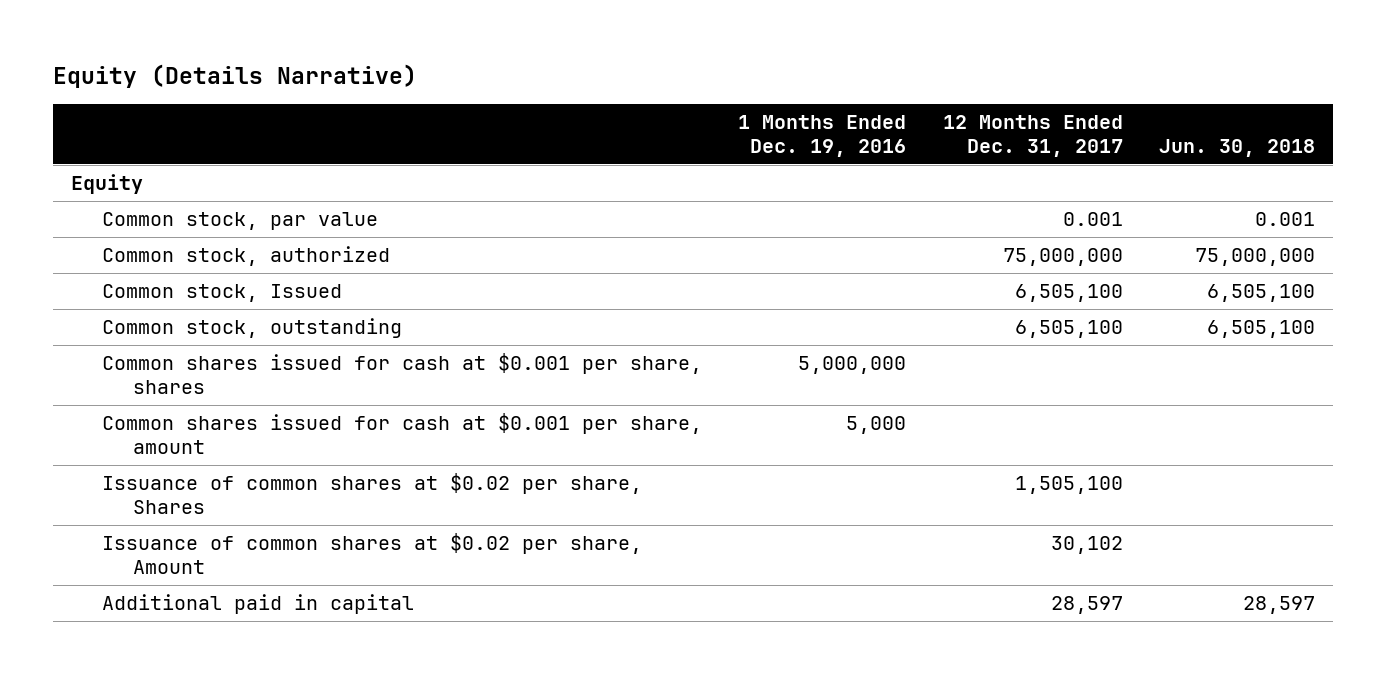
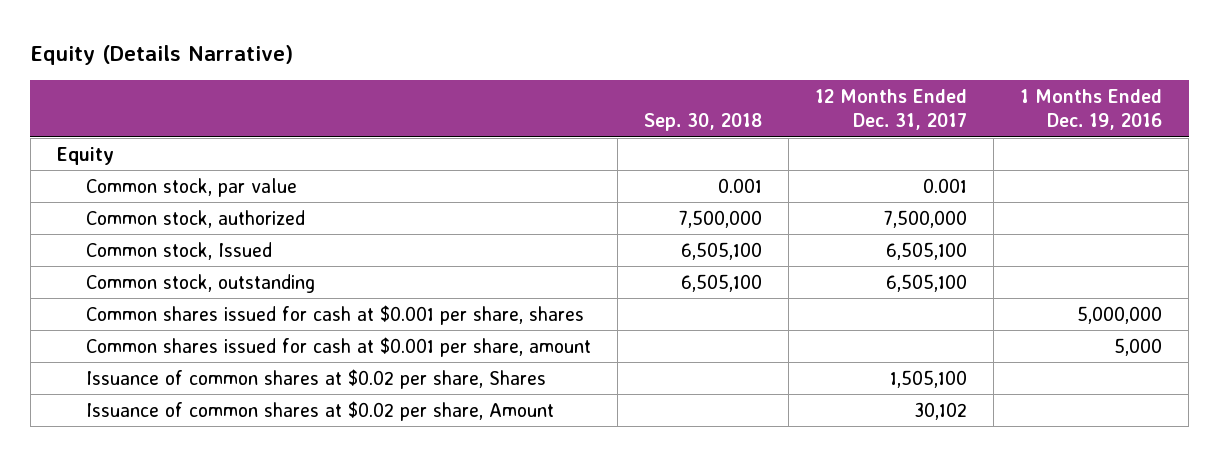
- | 1 Months Ended Dec. 19, 2016 | 12 Months Ended Dec. 31, 2017 | Jun. 30, 2018
+ | Sep. 30, 2018 | 12 Months Ended Dec. 31, 2017 | 1 Months Ended Dec. 19, 2016
- Common stock, authorized | | 75,000,000 | 75,000,000
+ Common stock, authorized | 7,500,000 | 7,500,000 |
- Additional paid in capital | | 28,597 | 28,597

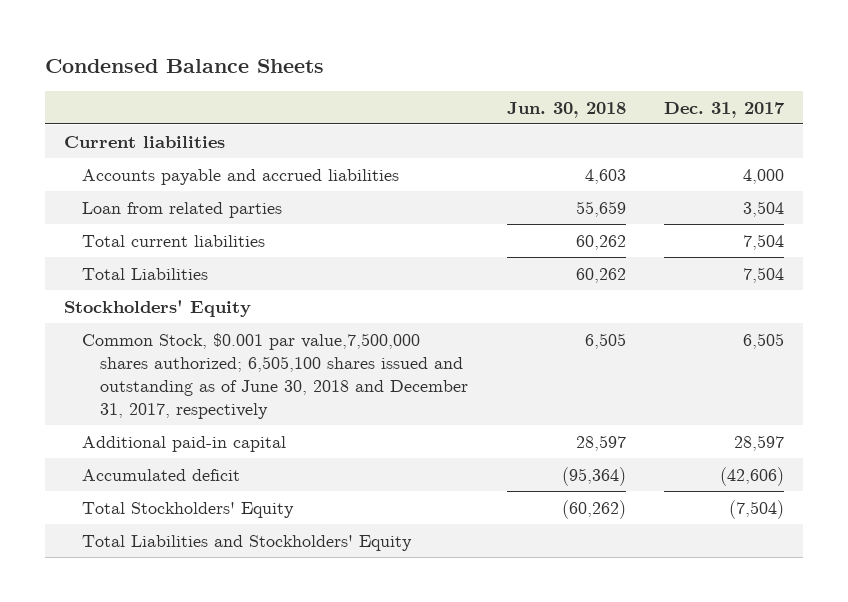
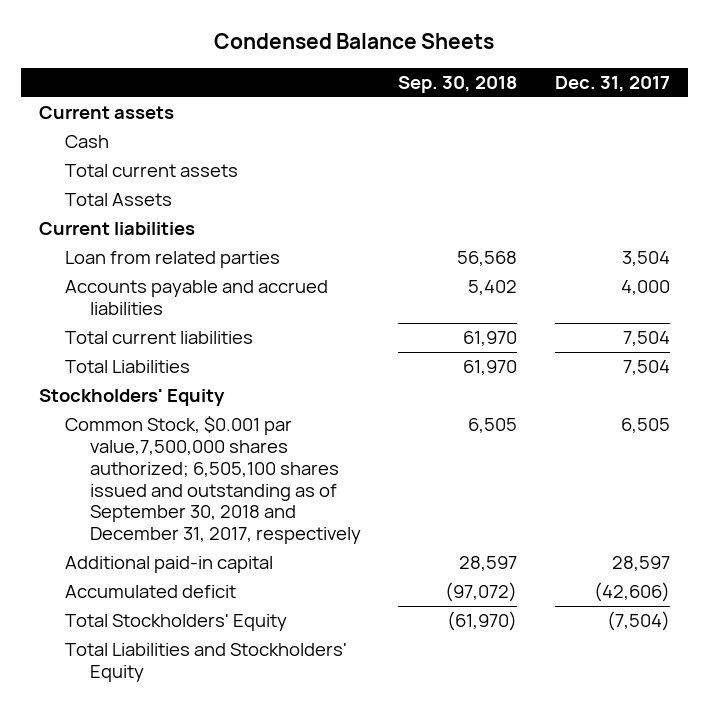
- | Jun. 30, 2018 | Dec. 31, 2017
+ | Sep. 30, 2018 | Dec. 31, 2017
+ Current assets
+ Cash
+ Total current assets
+ Total Assets
moved down: Accounts payable and accrued liabilities | 5,402 | 4,000
- Common Stock, $0.001 par value,7,500,000 shares authorized; 6,505,100 shares issued and outstanding as of June 30, 2018 and December 31, 2017, respectively | 6,505 | 6,505
+ Common Stock, $0.001 par value,7,500,000 shares authorized; 6,505,100 shares issued and outstanding as of September 30, 2018 and December 31, 2017, respectively | 6,505 | 6,505

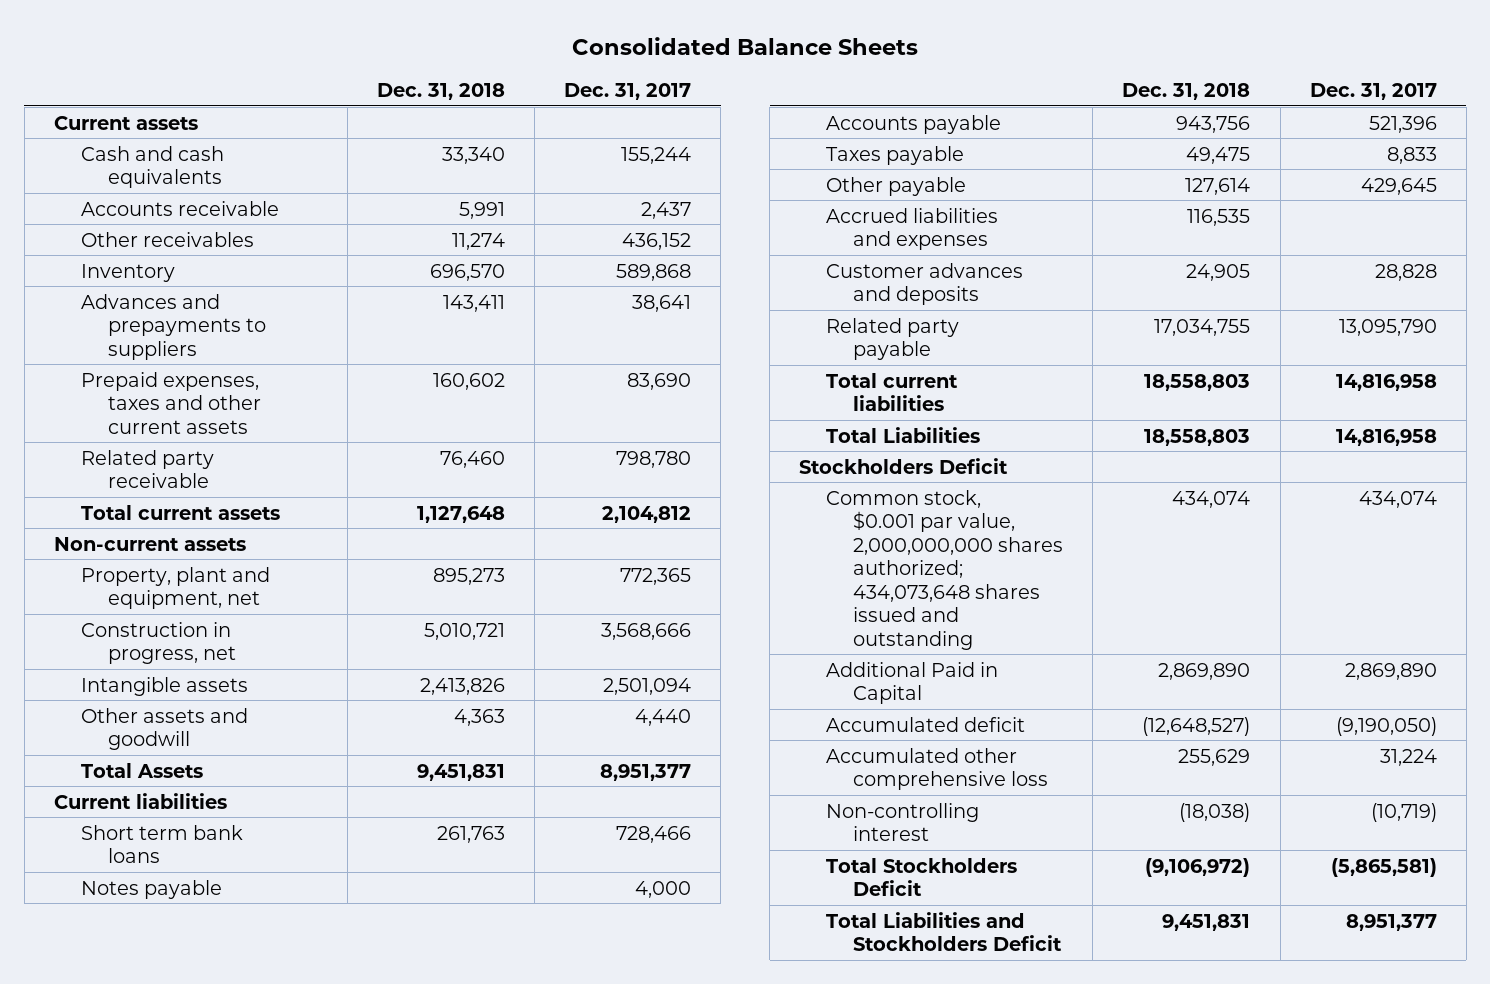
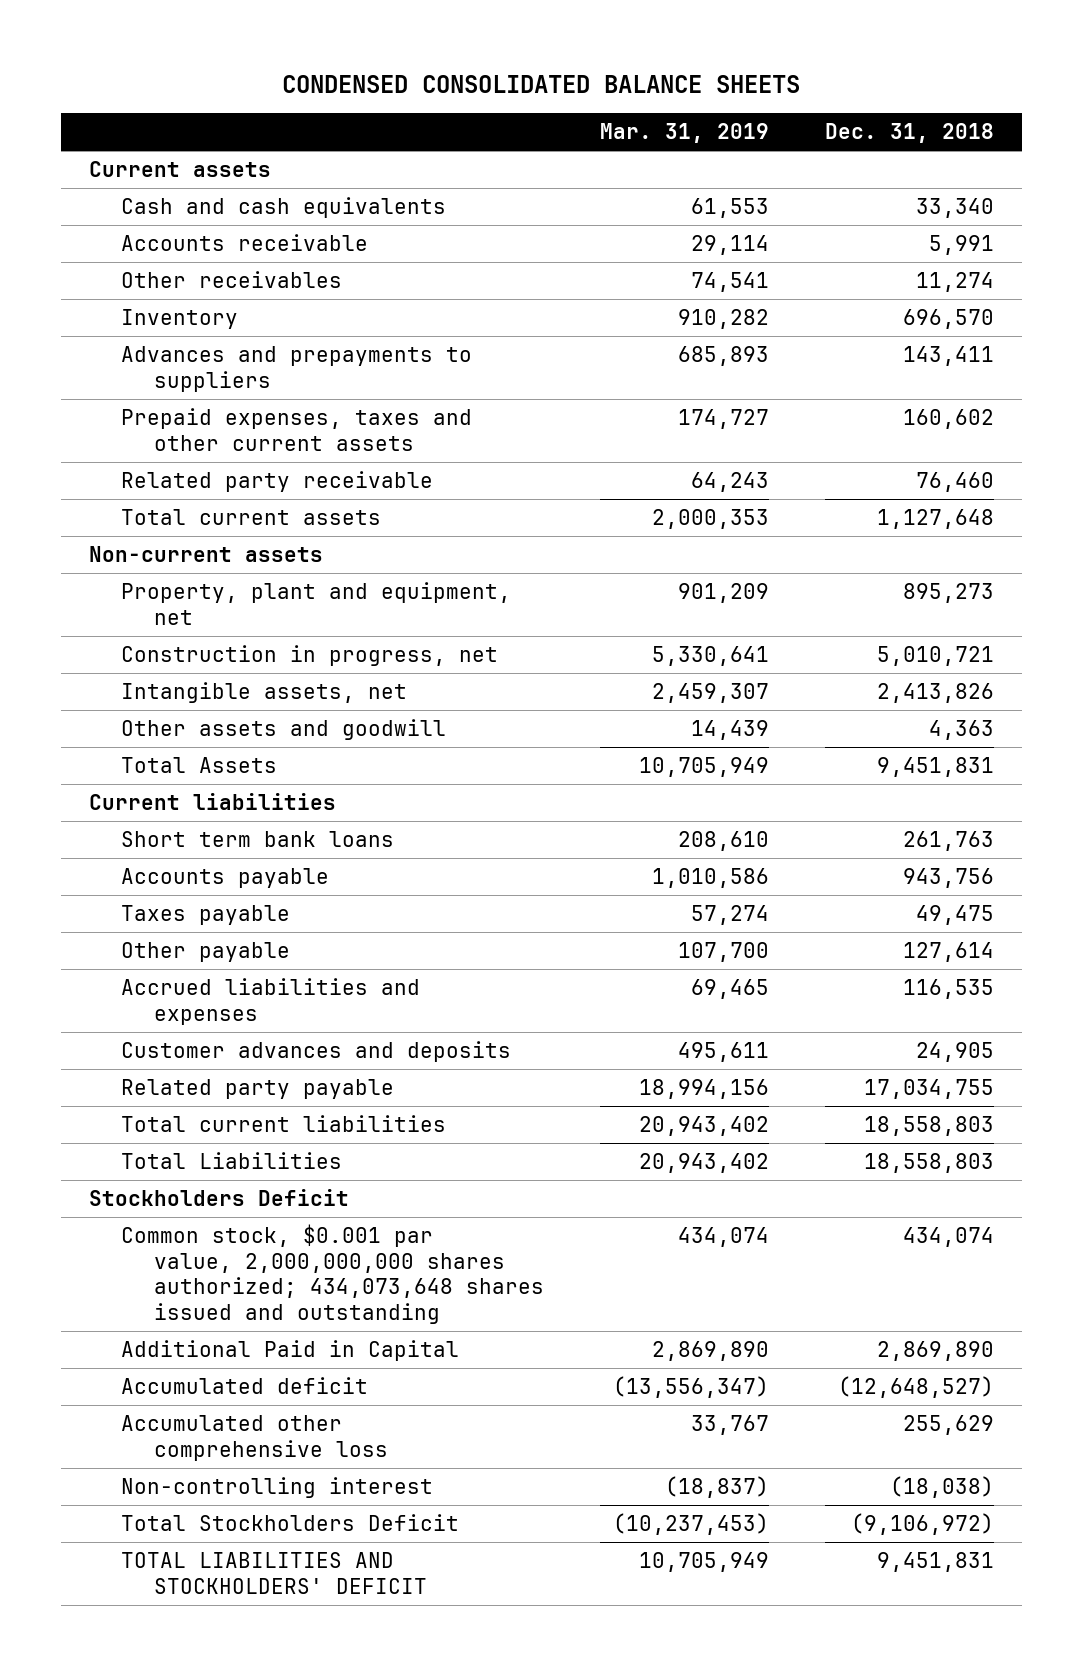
- Consolidated Balance Sheets
+ CONDENSED CONSOLIDATED BALANCE SHEETS
- | Dec. 31, 2018 | Dec. 31, 2017
+ | Mar. 31, 2019 | Dec. 31, 2018
- Intangible assets | 2,413,826 | 2,501,094
+ Intangible assets, net | 2,459,307 | 2,413,826
- Notes payable | | 4,000
- Total Liabilities and Stockholders Deficit | 9,451,831 | 8,951,377
+ TOTAL LIABILITIES AND STOCKHOLDERS' DEFICIT | 10,705,949 | 9,451,831

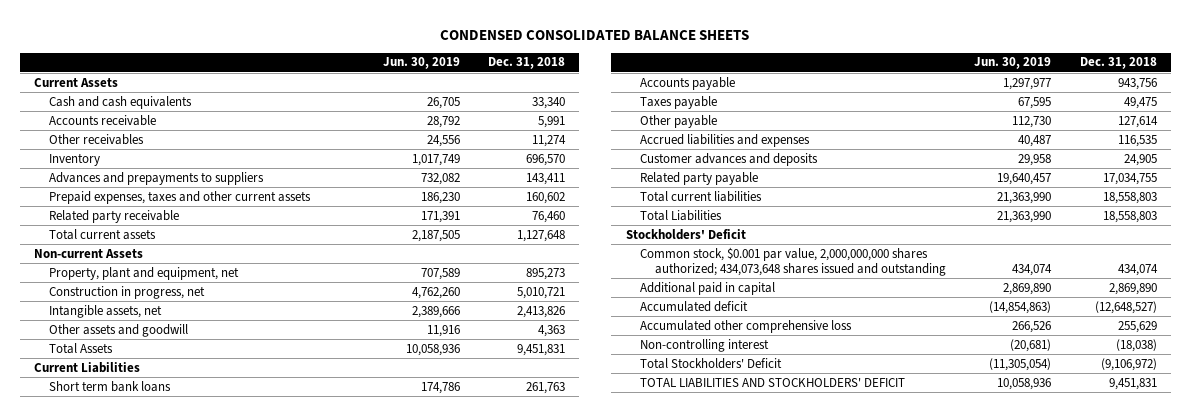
- | Mar. 31, 2019 | Dec. 31, 2018
+ | Jun. 30, 2019 | Dec. 31, 2018
- Current assets
+ Current Assets
- Non-current assets
+ Non-current Assets
- Current liabilities
+ Current Liabilities
- Stockholders Deficit
+ Stockholders' Deficit
- Additional Paid in Capital | 2,869,890 | 2,869,890
+ Additional paid in capital | 2,869,890 | 2,869,890
- Total Stockholders Deficit | (10,237,453) | (9,106,972)
+ Total Stockholders' Deficit | (11,305,054) | (9,106,972)

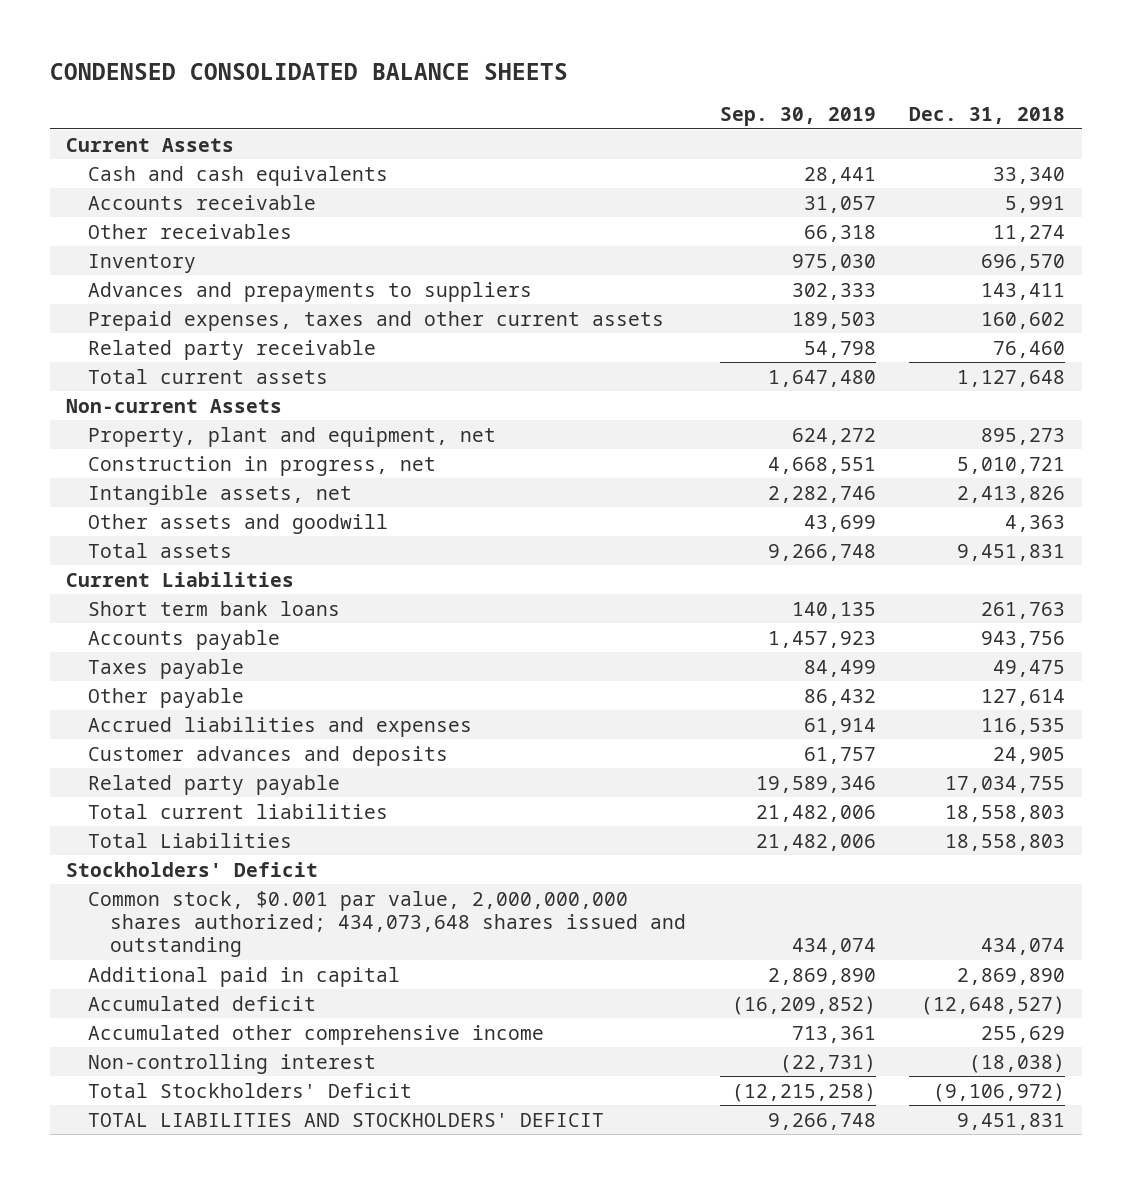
- | Jun. 30, 2019 | Dec. 31, 2018
+ | Sep. 30, 2019 | Dec. 31, 2018
- Total Assets | 10,058,936 | 9,451,831
+ Total assets | 9,266,748 | 9,451,831
- Accumulated other comprehensive loss | 266,526 | 255,629
+ Accumulated other comprehensive income | 713,361 | 255,629

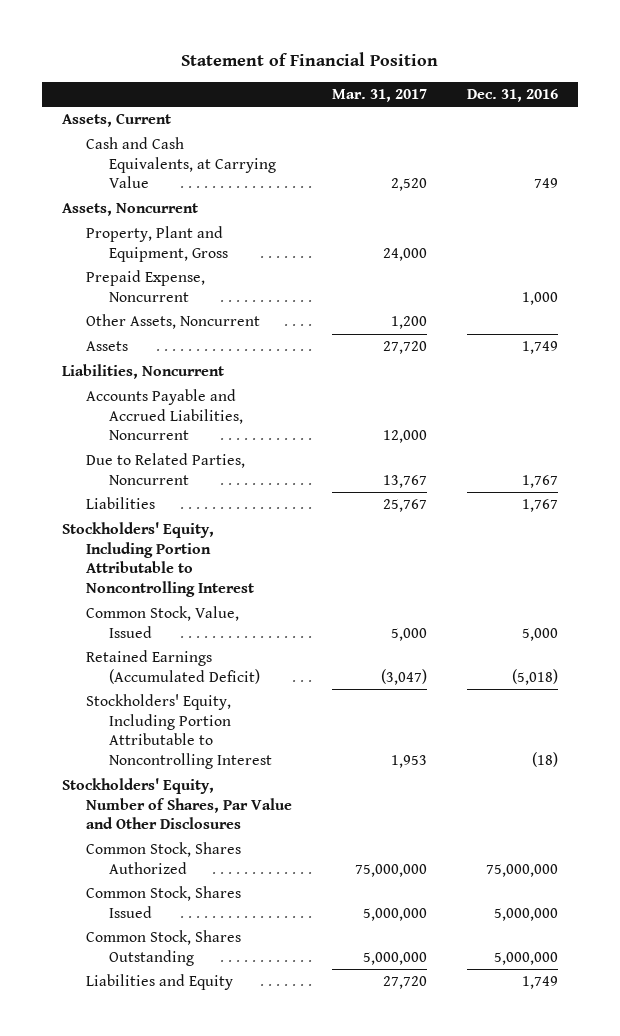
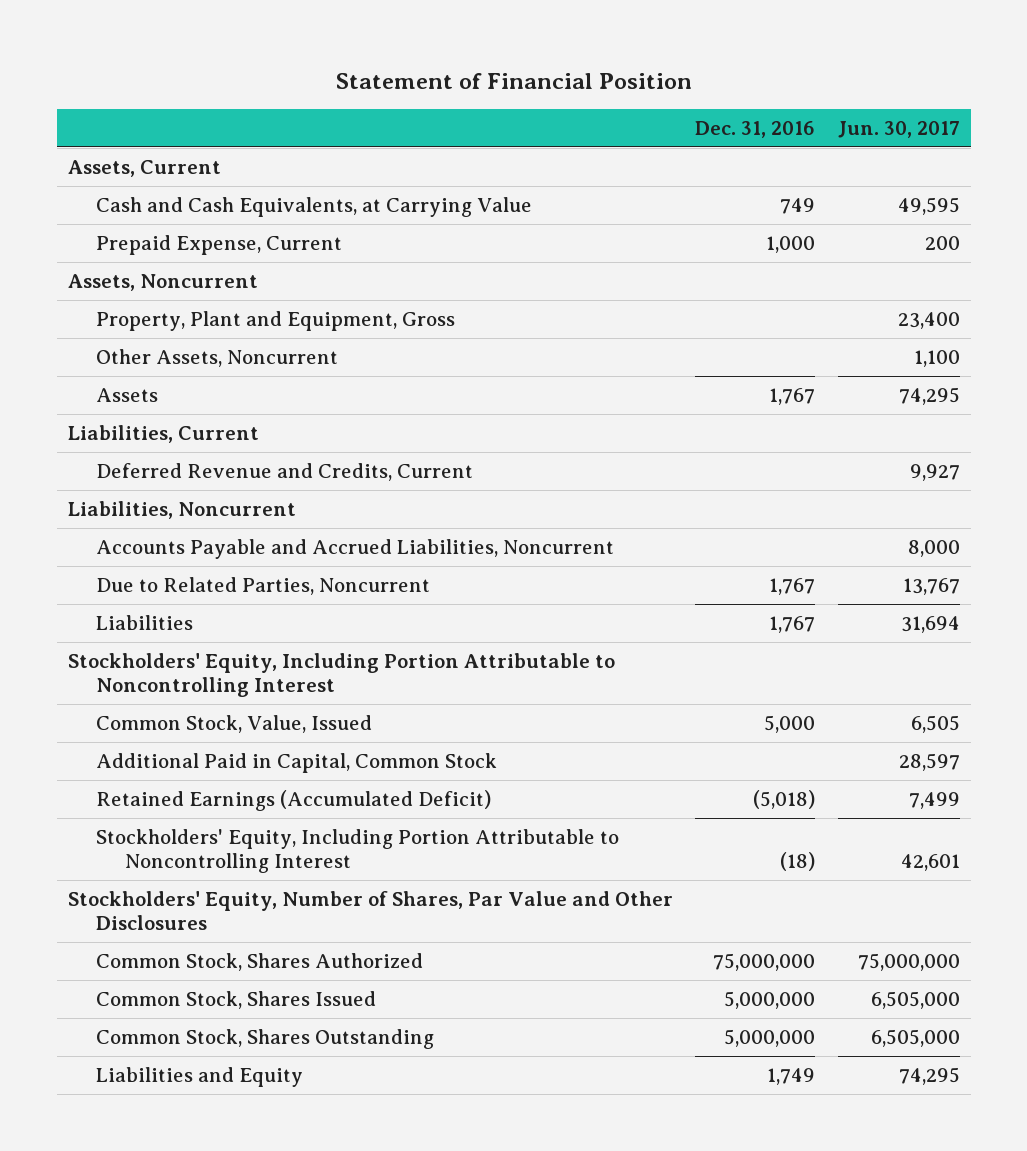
- | Mar. 31, 2017 | Dec. 31, 2016
+ | Dec. 31, 2016 | Jun. 30, 2017
+ Prepaid Expense, Current | 1,000 | 200
- Prepaid Expense, Noncurrent | | 1,000
- Assets | 27,720 | 1,749
+ Assets | 1,767 | 74,295
+ Liabilities, Current
+ Deferred Revenue and Credits, Current | | 9,927
+ Additional Paid in Capital, Common Stock | | 28,597

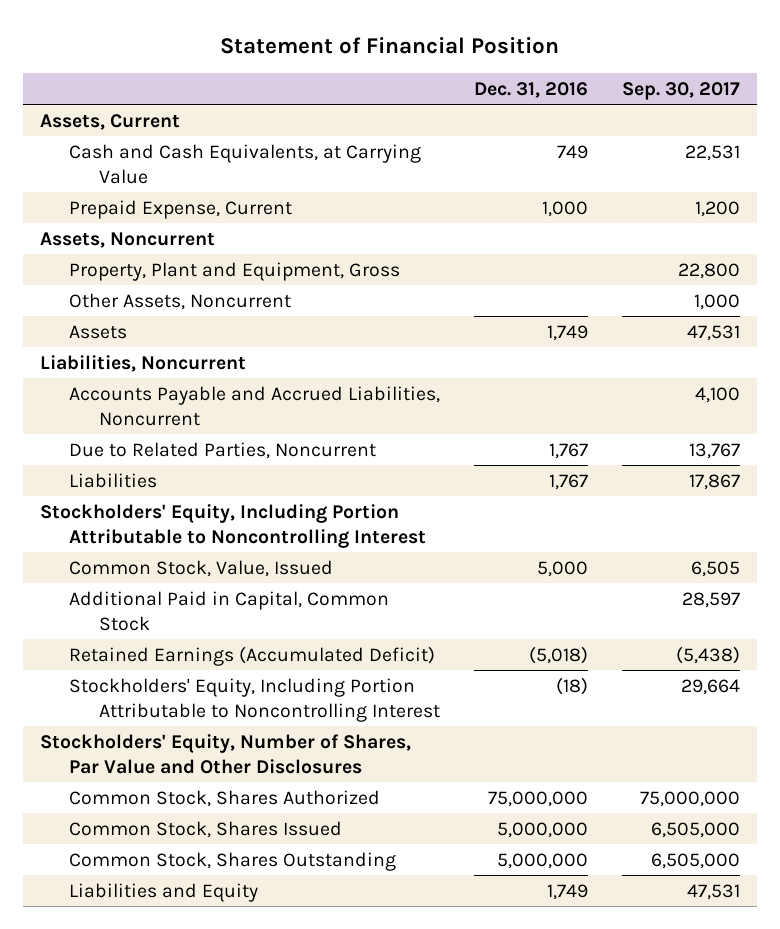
- | Dec. 31, 2016 | Jun. 30, 2017
+ | Dec. 31, 2016 | Sep. 30, 2017
- Assets | 1,767 | 74,295
- Liabilities, Current
- Deferred Revenue and Credits, Current | | 9,927
+ Assets | 1,749 | 47,531

